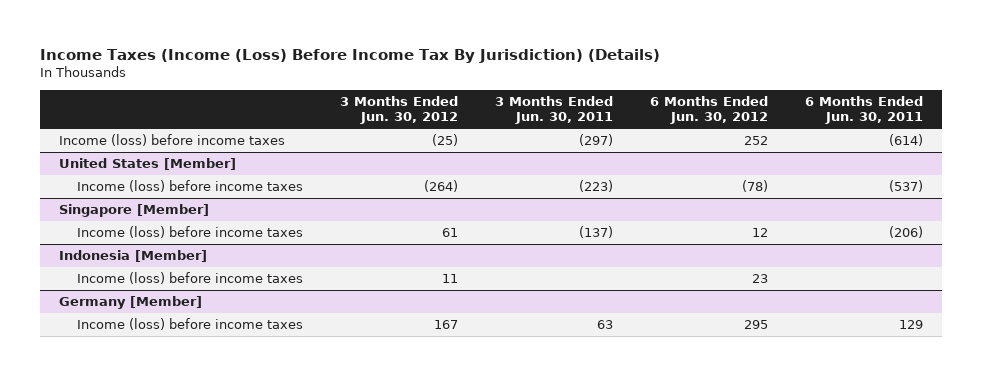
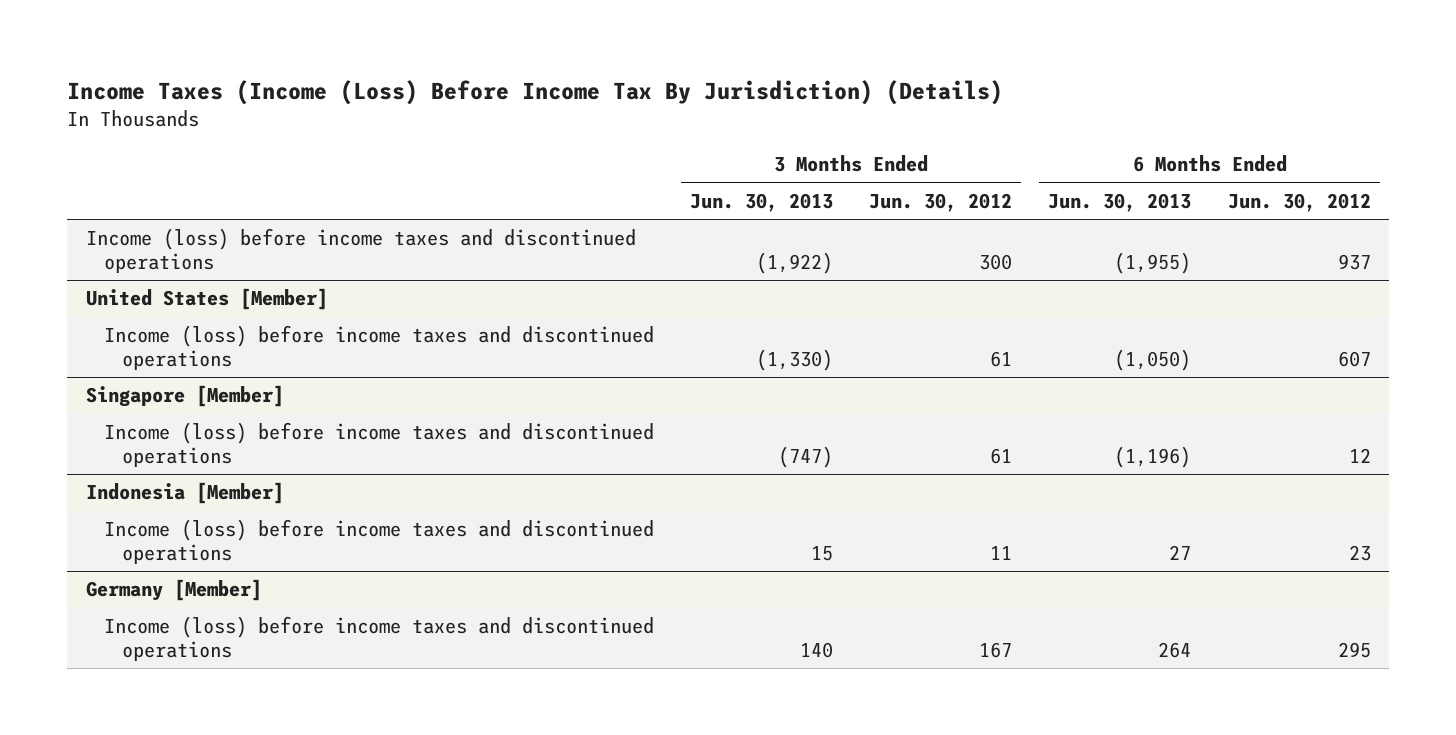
- | 3 Months Ended Jun. 30, 2012 | 3 Months Ended Jun. 30, 2011 | 6 Months Ended Jun. 30, 2012 | 6 Months Ended Jun. 30, 2011
+ | 3 Months Ended Jun. 30, 2013 | 3 Months Ended Jun. 30, 2012 | 6 Months Ended Jun. 30, 2013 | 6 Months Ended Jun. 30, 2012
- Income (loss) before income taxes | (25) | (297) | 252 | (614)
+ Income (loss) before income taxes and discontinued operations | (1,922) | 300 | (1,955) | 937
@ United States [Member]
- Income (loss) before income taxes | (264) | (223) | (78) | (537)
+ Income (loss) before income taxes and discontinued operations | (1,330) | 61 | (1,050) | 607
@ Singapore [Member]
- Income (loss) before income taxes | 61 | (137) | 12 | (206)
+ Income (loss) before income taxes and discontinued operations | (747) | 61 | (1,196) | 12
@ Indonesia [Member]
- Income (loss) before income taxes | 11 | | 23 |
+ Income (loss) before income taxes and discontinued operations | 15 | 11 | 27 | 23
@ Germany [Member]
- Income (loss) before income taxes | 167 | 63 | 295 | 129
+ Income (loss) before income taxes and discontinued operations | 140 | 167 | 264 | 295

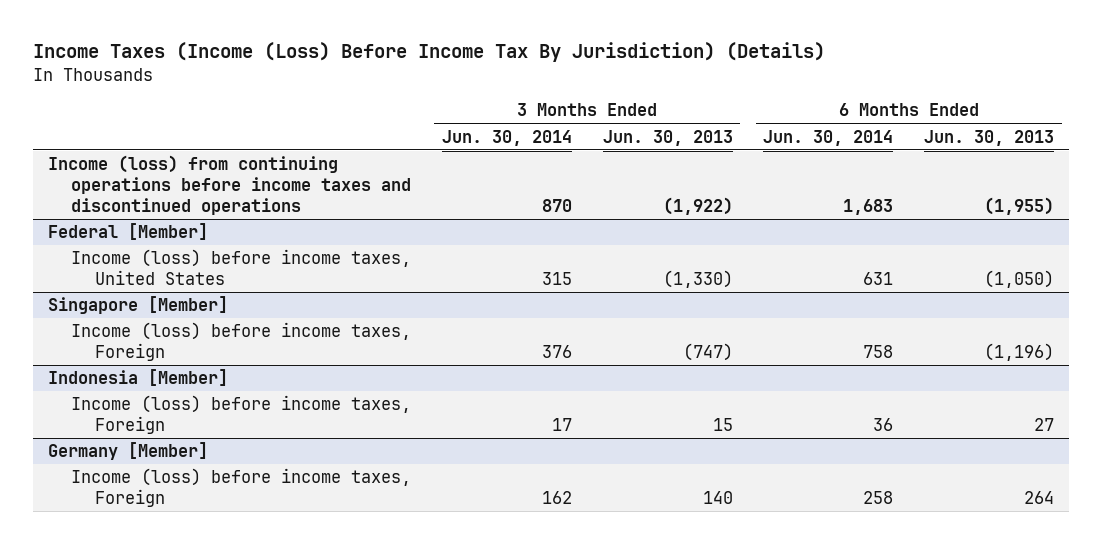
- | 3 Months Ended Jun. 30, 2013 | 3 Months Ended Jun. 30, 2012 | 6 Months Ended Jun. 30, 2013 | 6 Months Ended Jun. 30, 2012
+ | 3 Months Ended Jun. 30, 2014 | 3 Months Ended Jun. 30, 2013 | 6 Months Ended Jun. 30, 2014 | 6 Months Ended Jun. 30, 2013
- Income (loss) before income taxes and discontinued operations | (1,922) | 300 | (1,955) | 937
- United States [Member]
- Income (loss) before income taxes and discontinued operations | (1,330) | 61 | (1,050) | 607
+ Income (loss) from continuing operations before income taxes and discontinued operations | 870 | (1,922) | 1,683 | (1,955)
+ Federal [Member]
+ Income (loss) before income taxes, United States | 315 | (1,330) | 631 | (1,050)
@ Singapore [Member]
- Income (loss) before income taxes and discontinued operations | (747) | 61 | (1,196) | 12
+ Income (loss) before income taxes, Foreign | 376 | (747) | 758 | (1,196)
@ Indonesia [Member]
- Income (loss) before income taxes and discontinued operations | 15 | 11 | 27 | 23
+ Income (loss) before income taxes, Foreign | 17 | 15 | 36 | 27
@ Germany [Member]
- Income (loss) before income taxes and discontinued operations | 140 | 167 | 264 | 295
+ Income (loss) before income taxes, Foreign | 162 | 140 | 258 | 264

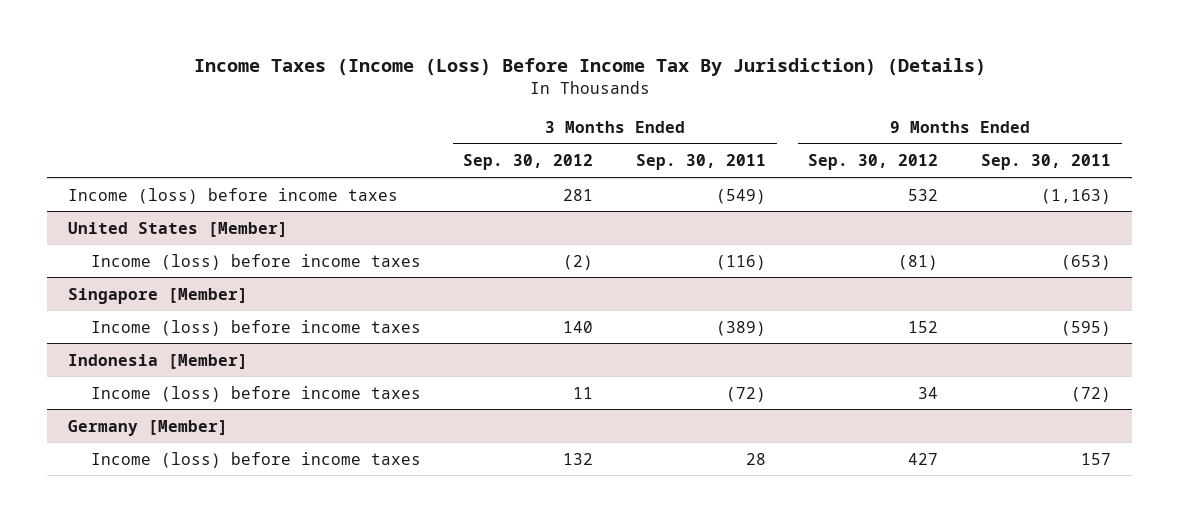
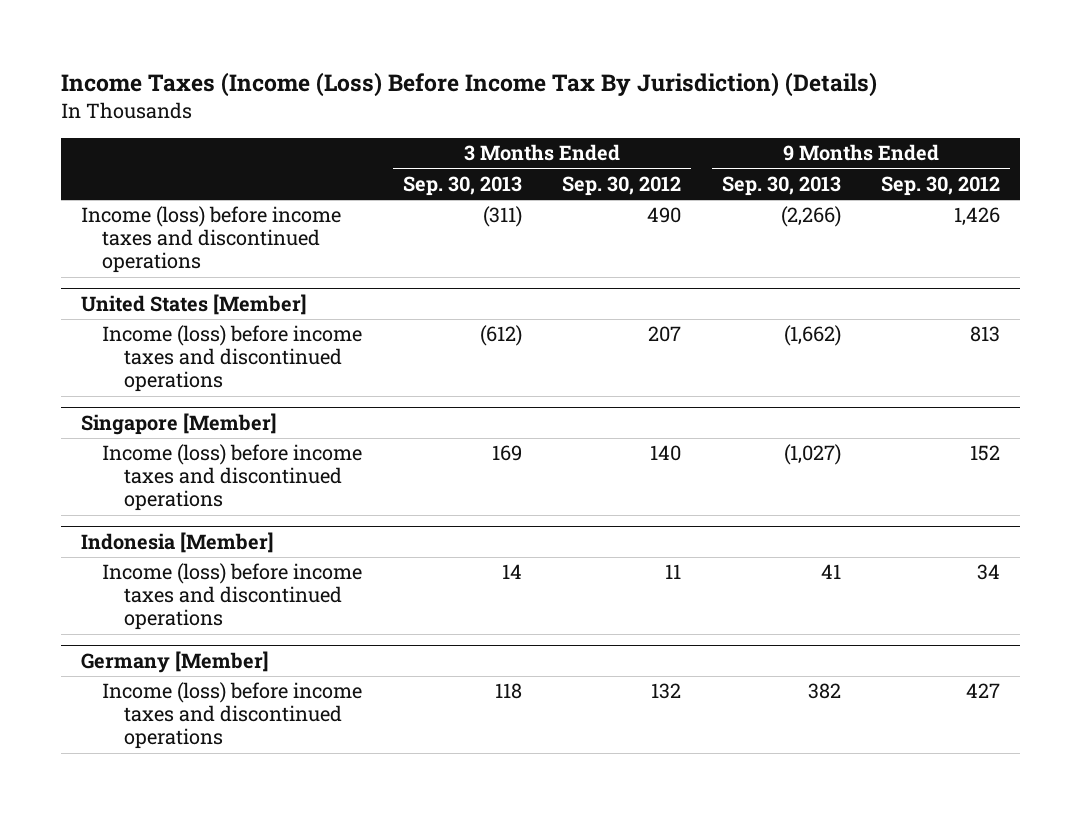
- | 3 Months Ended Sep. 30, 2012 | 3 Months Ended Sep. 30, 2011 | 9 Months Ended Sep. 30, 2012 | 9 Months Ended Sep. 30, 2011
+ | 3 Months Ended Sep. 30, 2013 | 3 Months Ended Sep. 30, 2012 | 9 Months Ended Sep. 30, 2013 | 9 Months Ended Sep. 30, 2012
- Income (loss) before income taxes | 281 | (549) | 532 | (1,163)
+ Income (loss) before income taxes and discontinued operations | (311) | 490 | (2,266) | 1,426
@ United States [Member]
- Income (loss) before income taxes | (2) | (116) | (81) | (653)
+ Income (loss) before income taxes and discontinued operations | (612) | 207 | (1,662) | 813
@ Singapore [Member]
- Income (loss) before income taxes | 140 | (389) | 152 | (595)
+ Income (loss) before income taxes and discontinued operations | 169 | 140 | (1,027) | 152
@ Indonesia [Member]
- Income (loss) before income taxes | 11 | (72) | 34 | (72)
+ Income (loss) before income taxes and discontinued operations | 14 | 11 | 41 | 34
@ Germany [Member]
- Income (loss) before income taxes | 132 | 28 | 427 | 157
+ Income (loss) before income taxes and discontinued operations | 118 | 132 | 382 | 427

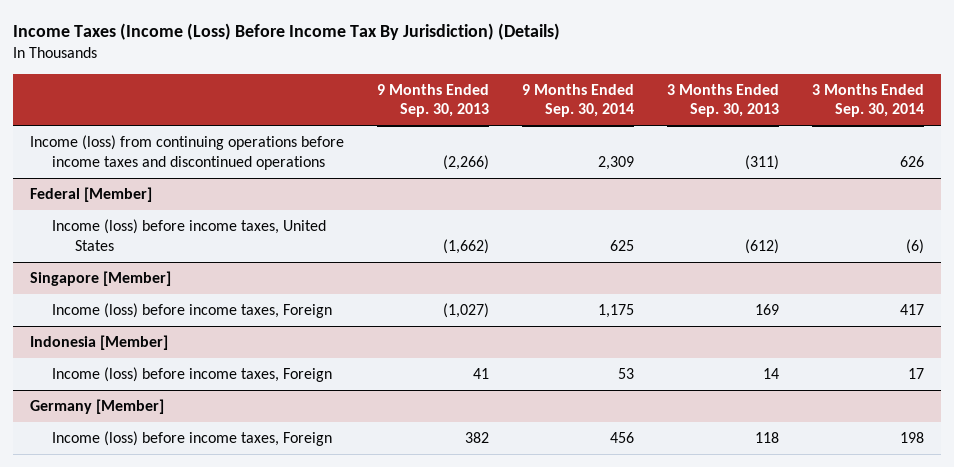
- | 3 Months Ended Sep. 30, 2013 | 3 Months Ended Sep. 30, 2012 | 9 Months Ended Sep. 30, 2013 | 9 Months Ended Sep. 30, 2012
+ | 9 Months Ended Sep. 30, 2013 | 9 Months Ended Sep. 30, 2014 | 3 Months Ended Sep. 30, 2013 | 3 Months Ended Sep. 30, 2014
- Income (loss) before income taxes and discontinued operations | (311) | 490 | (2,266) | 1,426
- United States [Member]
- Income (loss) before income taxes and discontinued operations | (612) | 207 | (1,662) | 813
+ Income (loss) from continuing operations before income taxes and discontinued operations | (2,266) | 2,309 | (311) | 626
+ Federal [Member]
+ Income (loss) before income taxes, United States | (1,662) | 625 | (612) | (6)
@ Singapore [Member]
- Income (loss) before income taxes and discontinued operations | 169 | 140 | (1,027) | 152
+ Income (loss) before income taxes, Foreign | (1,027) | 1,175 | 169 | 417
@ Indonesia [Member]
- Income (loss) before income taxes and discontinued operations | 14 | 11 | 41 | 34
+ Income (loss) before income taxes, Foreign | 41 | 53 | 14 | 17
@ Germany [Member]
- Income (loss) before income taxes and discontinued operations | 118 | 132 | 382 | 427
+ Income (loss) before income taxes, Foreign | 382 | 456 | 118 | 198

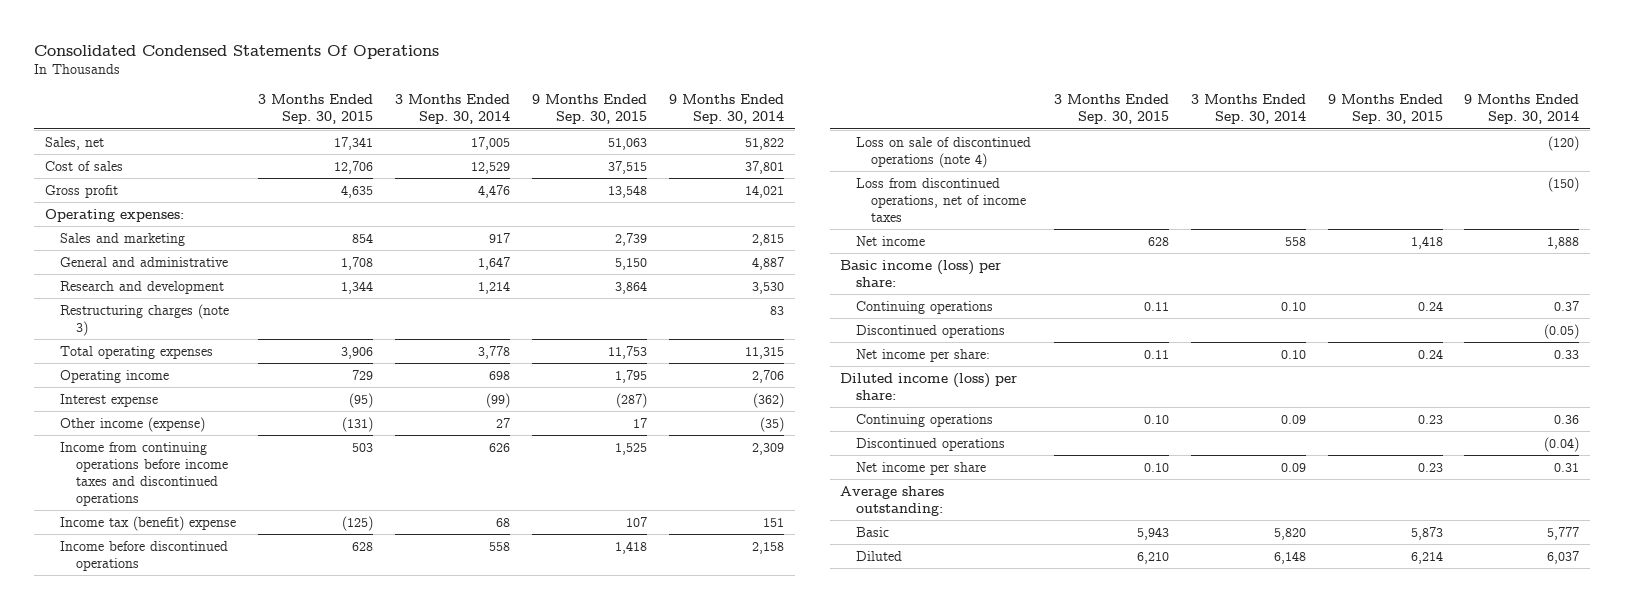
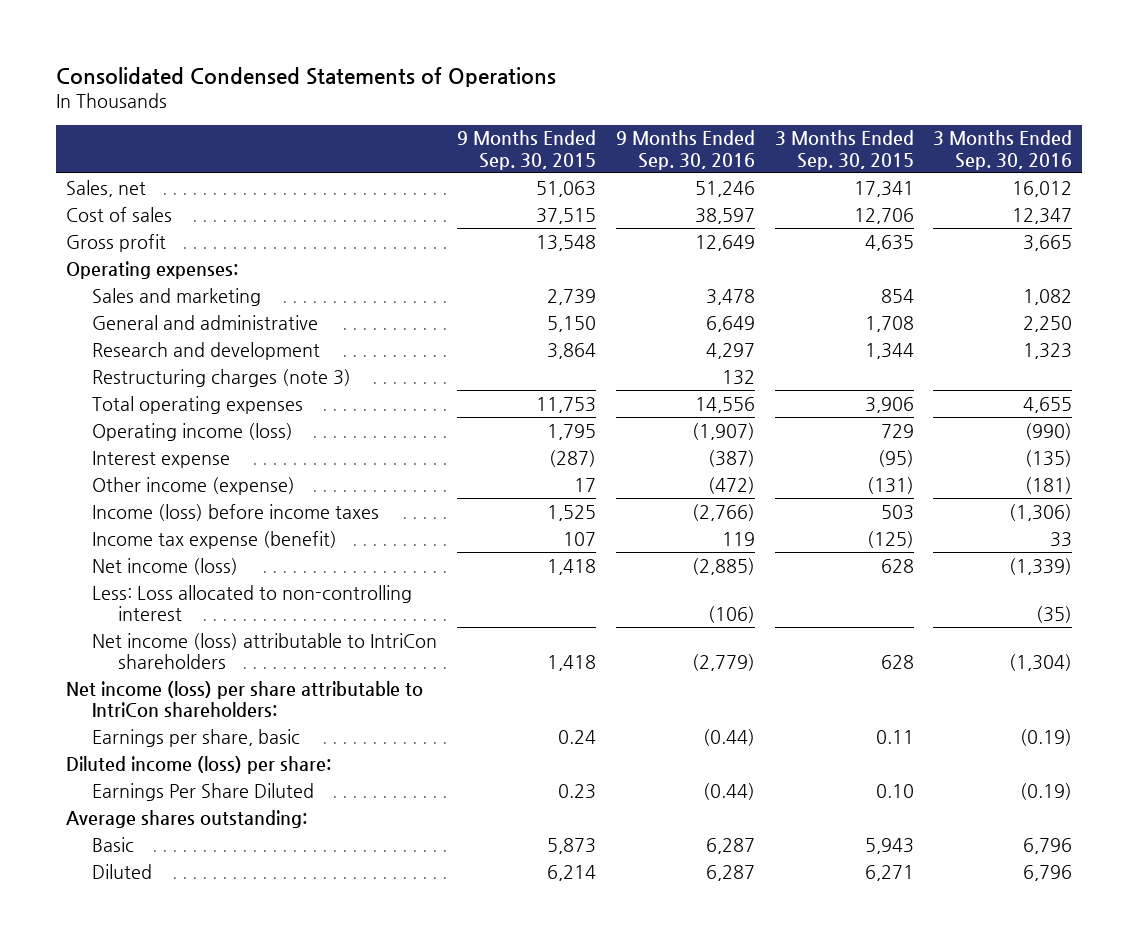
- Consolidated Condensed Statements Of Operations
+ Consolidated Condensed Statements of Operations
- | 3 Months Ended Sep. 30, 2015 | 3 Months Ended Sep. 30, 2014 | 9 Months Ended Sep. 30, 2015 | 9 Months Ended Sep. 30, 2014
+ | 9 Months Ended Sep. 30, 2015 | 9 Months Ended Sep. 30, 2016 | 3 Months Ended Sep. 30, 2015 | 3 Months Ended Sep. 30, 2016
- Operating income | 729 | 698 | 1,795 | 2,706
+ Operating income (loss) | 1,795 | (1,907) | 729 | (990)
- Income from continuing operations before income taxes and discontinued operations | 503 | 626 | 1,525 | 2,309
- Income tax (benefit) expense | (125) | 68 | 107 | 151
- Income before discontinued operations | 628 | 558 | 1,418 | 2,158
- Loss on sale of discontinued operations (note 4) | | | | (120)
- Loss from discontinued operations, net of income taxes | | | | (150)
- Net income | 628 | 558 | 1,418 | 1,888
- Basic income (loss) per share:
- Continuing operations | 0.11 | 0.10 | 0.24 | 0.37
- Discontinued operations | | | | (0.05)
- Net income per share: | 0.11 | 0.10 | 0.24 | 0.33
+ Income (loss) before income taxes | 1,525 | (2,766) | 503 | (1,306)
+ Income tax expense (benefit) | 107 | 119 | (125) | 33
+ Net income (loss) | 1,418 | (2,885) | 628 | (1,339)
+ Less: Loss allocated to non-controlling interest | | (106) | | (35)
+ Net income (loss) attributable to IntriCon shareholders | 1,418 | (2,779) | 628 | (1,304)
+ Net income (loss) per share attributable to IntriCon shareholders:
+ Earnings per share, basic | 0.24 | (0.44) | 0.11 | (0.19)
- Continuing operations | 0.10 | 0.09 | 0.23 | 0.36
- Discontinued operations | | | | (0.04)
- Net income per share | 0.10 | 0.09 | 0.23 | 0.31
+ Earnings Per Share Diluted | 0.23 | (0.44) | 0.10 | (0.19)
- Diluted | 6,210 | 6,148 | 6,214 | 6,037
+ Diluted | 6,214 | 6,287 | 6,271 | 6,796

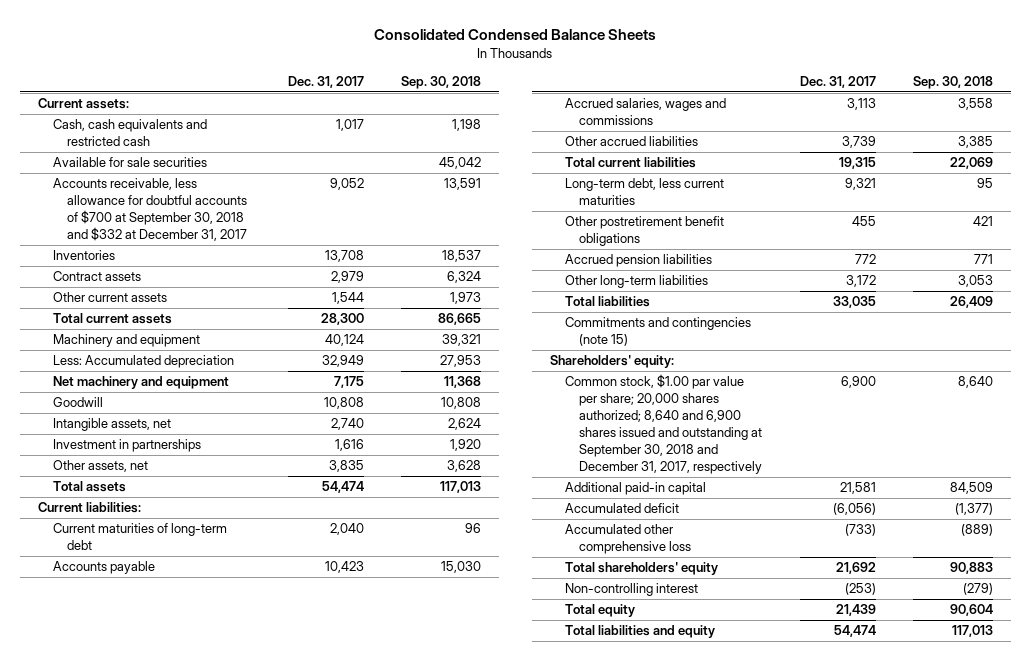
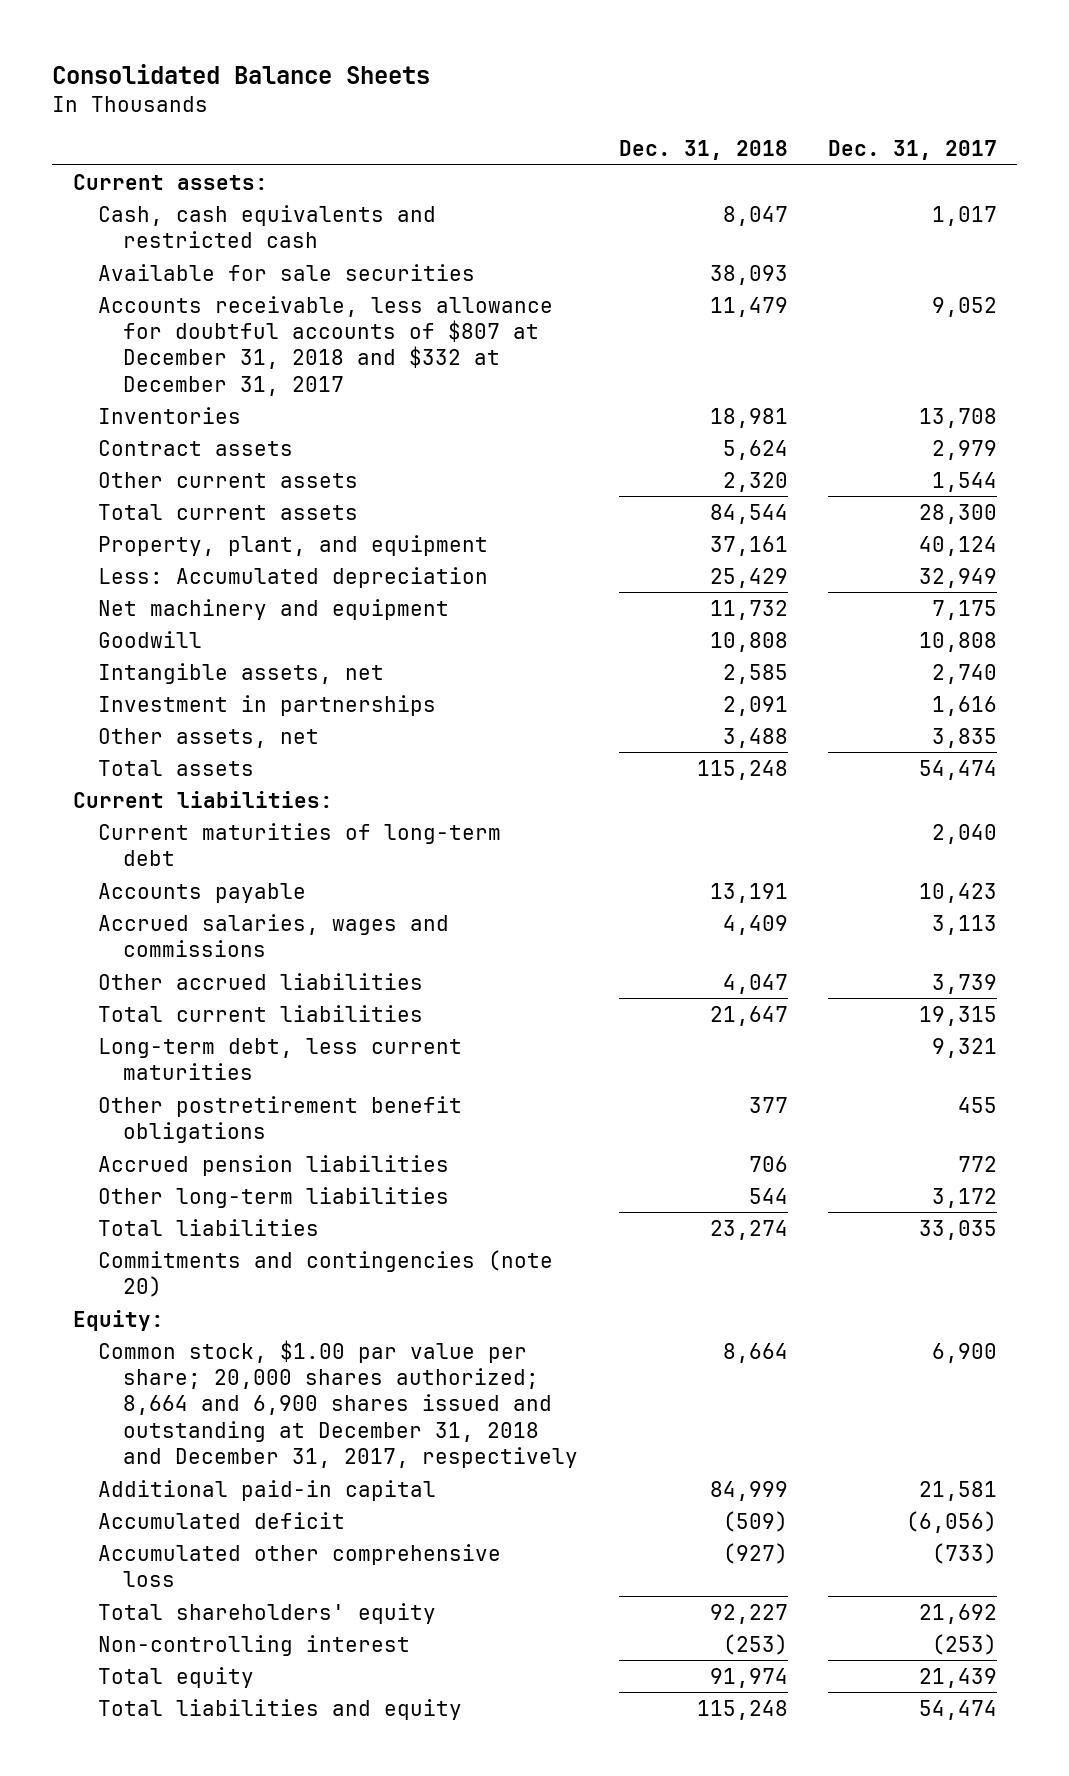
- Consolidated Condensed Balance Sheets
+ Consolidated Balance Sheets
- | Dec. 31, 2017 | Sep. 30, 2018
+ | Dec. 31, 2018 | Dec. 31, 2017
- Accounts receivable, less allowance for doubtful accounts of $700 at September 30, 2018 and $332 at December 31, 2017 | 9,052 | 13,591
+ Accounts receivable, less allowance for doubtful accounts of $807 at December 31, 2018 and $332 at December 31, 2017 | 11,479 | 9,052
- Machinery and equipment | 40,124 | 39,321
+ Property, plant, and equipment | 37,161 | 40,124
- Commitments and contingencies (note 15)
- Shareholders' equity:
- Common stock, $1.00 par value per share; 20,000 shares authorized; 8,640 and 6,900 shares issued and outstanding at September 30, 2018 and December 31, 2017, respectively | 6,900 | 8,640
+ Commitments and contingencies (note 20)
+ Equity:
+ Common stock, $1.00 par value per share; 20,000 shares authorized; 8,664 and 6,900 shares issued and outstanding at December 31, 2018 and December 31, 2017, respectively | 8,664 | 6,900

